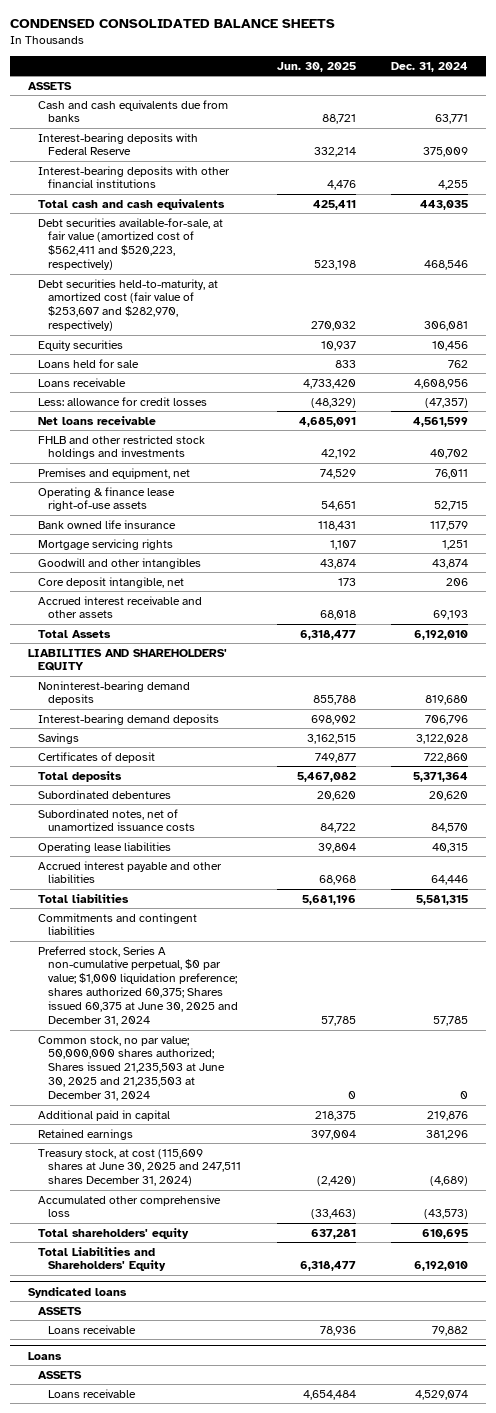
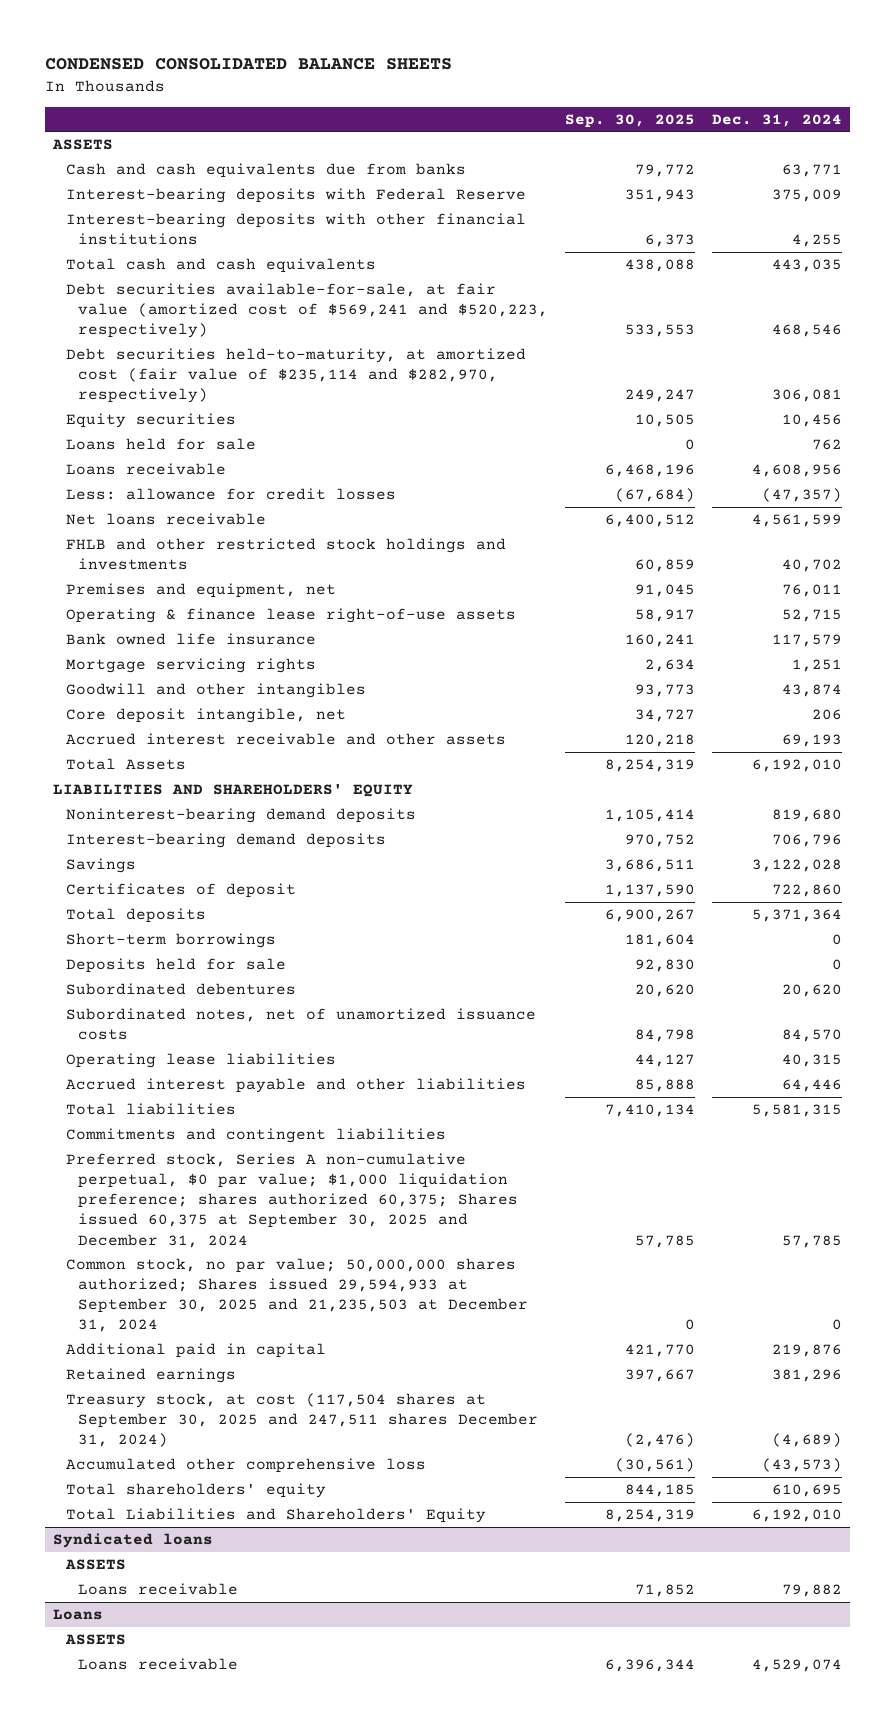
- | Jun. 30, 2025 | Dec. 31, 2024
+ | Sep. 30, 2025 | Dec. 31, 2024
- Debt securities available-for-sale, at fair value (amortized cost of $562,411 and $520,223, respectively) | 523,198 | 468,546
- Debt securities held-to-maturity, at amortized cost (fair value of $253,607 and $282,970, respectively) | 270,032 | 306,081
+ Debt securities available-for-sale, at fair value (amortized cost of $569,241 and $520,223, respectively) | 533,553 | 468,546
+ Debt securities held-to-maturity, at amortized cost (fair value of $235,114 and $282,970, respectively) | 249,247 | 306,081
+ Short-term borrowings | 181,604 | 0
+ Deposits held for sale | 92,830 | 0
- Preferred stock, Series A non-cumulative perpetual, $0 par value; $1,000 liquidation preference; shares authorized 60,375; Shares issued 60,375 at June 30, 2025 and December 31, 2024 | 57,785 | 57,785
- Common stock, no par value; 50,000,000 shares authorized; Shares issued 21,235,503 at June 30, 2025 and 21,235,503 at December 31, 2024 | 0 | 0
+ Preferred stock, Series A non-cumulative perpetual, $0 par value; $1,000 liquidation preference; shares authorized 60,375; Shares issued 60,375 at September 30, 2025 and December 31, 2024 | 57,785 | 57,785
+ Common stock, no par value; 50,000,000 shares authorized; Shares issued 29,594,933 at September 30, 2025 and 21,235,503 at December 31, 2024 | 0 | 0
- Treasury stock, at cost (115,609 shares at June 30, 2025 and 247,511 shares December 31, 2024) | (2,420) | (4,689)
+ Treasury stock, at cost (117,504 shares at September 30, 2025 and 247,511 shares December 31, 2024) | (2,476) | (4,689)

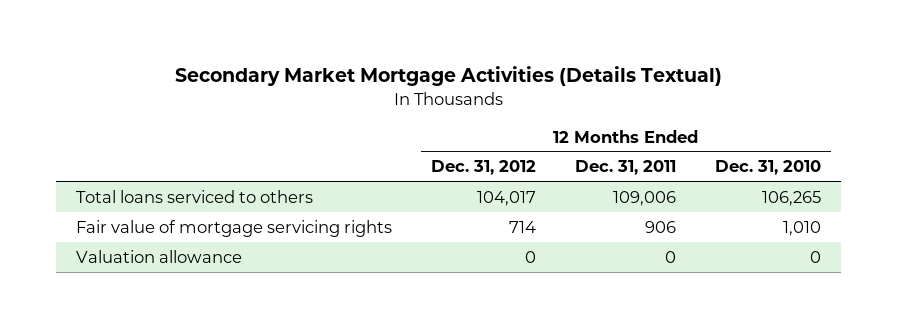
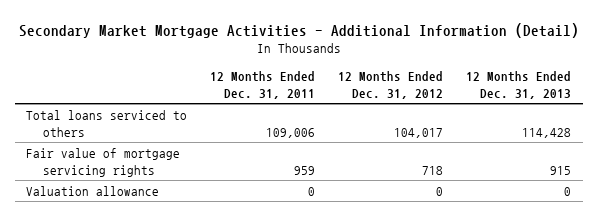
- Secondary Market Mortgage Activities (Details Textual)
+ Secondary Market Mortgage Activities - Additional Information (Detail)
- | 12 Months Ended Dec. 31, 2012 | 12 Months Ended Dec. 31, 2011 | 12 Months Ended Dec. 31, 2010
+ | 12 Months Ended Dec. 31, 2011 | 12 Months Ended Dec. 31, 2012 | 12 Months Ended Dec. 31, 2013
- Fair value of mortgage servicing rights | 714 | 906 | 1,010
+ Fair value of mortgage servicing rights | 959 | 718 | 915

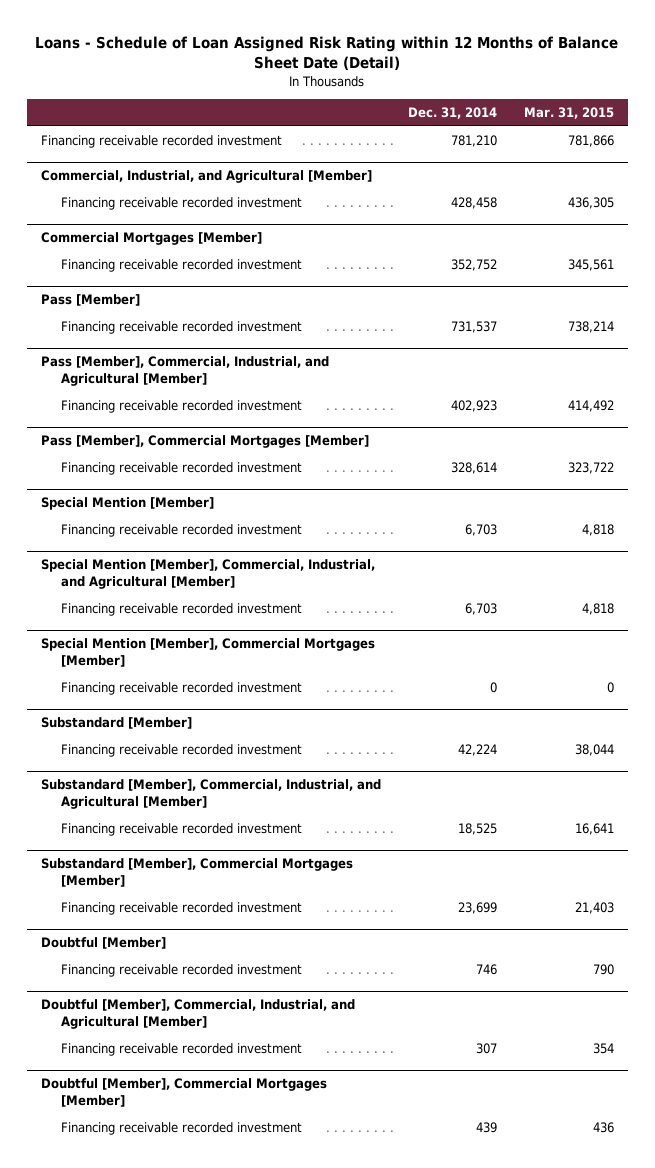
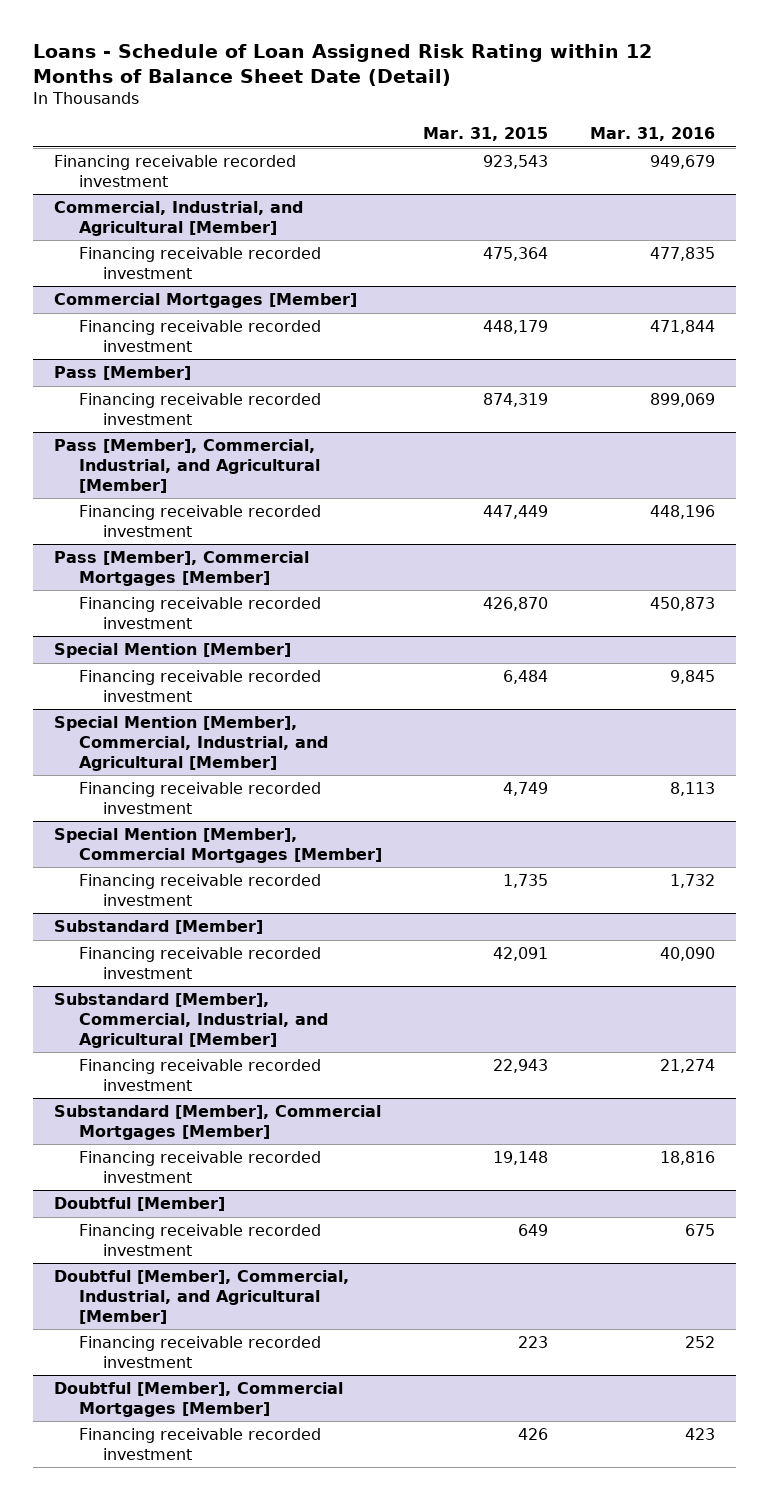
- | Dec. 31, 2014 | Mar. 31, 2015
+ | Mar. 31, 2015 | Mar. 31, 2016
- Financing receivable recorded investment | 781,210 | 781,866
+ Financing receivable recorded investment | 923,543 | 949,679
@ Commercial, Industrial, and Agricultural [Member]
- Financing receivable recorded investment | 428,458 | 436,305
+ Financing receivable recorded investment | 475,364 | 477,835
@ Commercial Mortgages [Member]
- Financing receivable recorded investment | 352,752 | 345,561
+ Financing receivable recorded investment | 448,179 | 471,844
@ Pass [Member]
- Financing receivable recorded investment | 731,537 | 738,214
+ Financing receivable recorded investment | 874,319 | 899,069
@ Pass [Member], Commercial, Industrial, and Agricultural [Member]
- Financing receivable recorded investment | 402,923 | 414,492
+ Financing receivable recorded investment | 447,449 | 448,196
@ Pass [Member], Commercial Mortgages [Member]
- Financing receivable recorded investment | 328,614 | 323,722
+ Financing receivable recorded investment | 426,870 | 450,873
@ Special Mention [Member]
- Financing receivable recorded investment | 6,703 | 4,818
+ Financing receivable recorded investment | 6,484 | 9,845
@ Special Mention [Member], Commercial, Industrial, and Agricultural [Member]
- Financing receivable recorded investment | 6,703 | 4,818
+ Financing receivable recorded investment | 4,749 | 8,113
@ Special Mention [Member], Commercial Mortgages [Member]
- Financing receivable recorded investment | 0 | 0
+ Financing receivable recorded investment | 1,735 | 1,732
@ Substandard [Member]
- Financing receivable recorded investment | 42,224 | 38,044
+ Financing receivable recorded investment | 42,091 | 40,090
@ Substandard [Member], Commercial, Industrial, and Agricultural [Member]
- Financing receivable recorded investment | 18,525 | 16,641
+ Financing receivable recorded investment | 22,943 | 21,274
@ Substandard [Member], Commercial Mortgages [Member]
- Financing receivable recorded investment | 23,699 | 21,403
+ Financing receivable recorded investment | 19,148 | 18,816
@ Doubtful [Member]
- Financing receivable recorded investment | 746 | 790
+ Financing receivable recorded investment | 649 | 675
@ Doubtful [Member], Commercial, Industrial, and Agricultural [Member]
- Financing receivable recorded investment | 307 | 354
+ Financing receivable recorded investment | 223 | 252
@ Doubtful [Member], Commercial Mortgages [Member]
- Financing receivable recorded investment | 439 | 436
+ Financing receivable recorded investment | 426 | 423

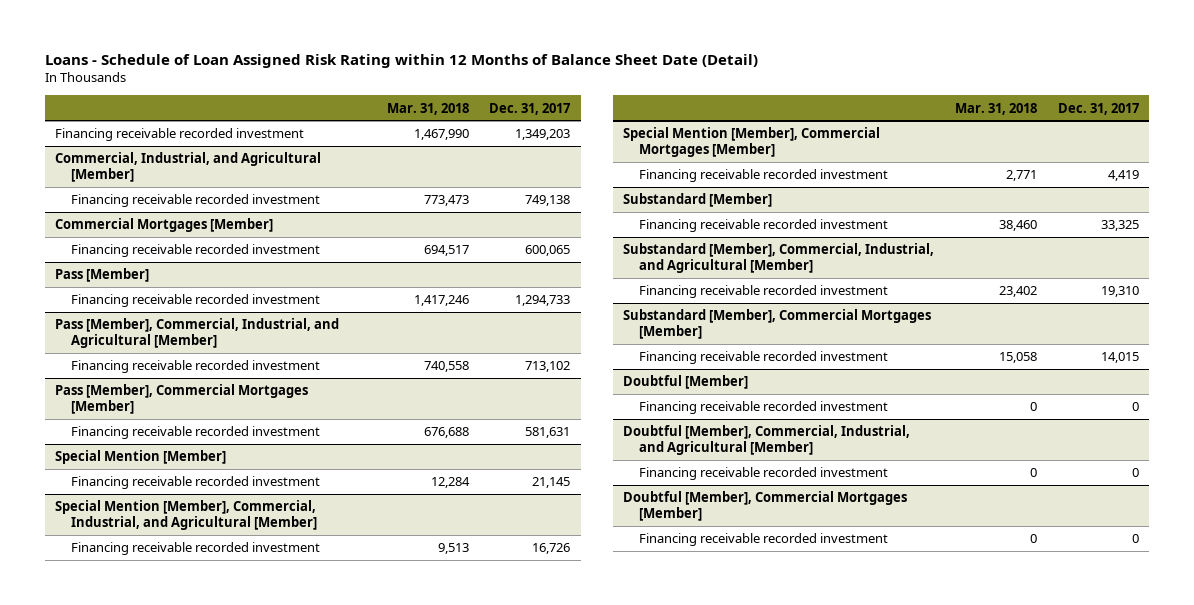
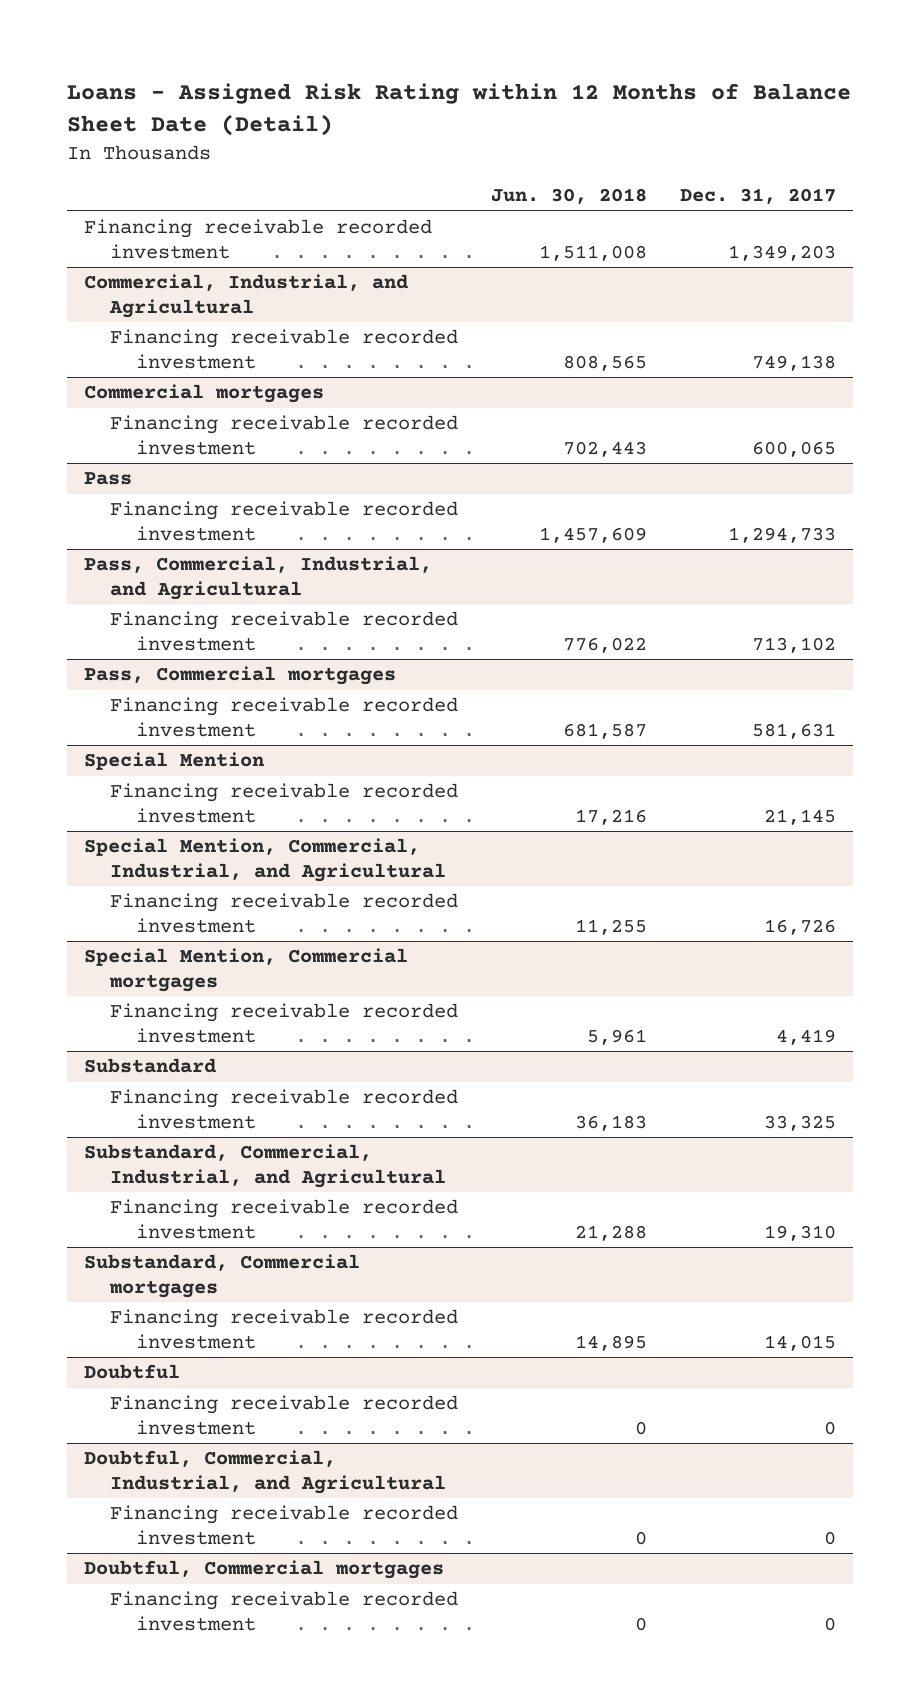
- Loans - Schedule of Loan Assigned Risk Rating within 12 Months of Balance Sheet Date (Detail)
+ Loans - Assigned Risk Rating within 12 Months of Balance Sheet Date (Detail)
- | Mar. 31, 2018 | Dec. 31, 2017
+ | Jun. 30, 2018 | Dec. 31, 2017
- Commercial, Industrial, and Agricultural [Member]
+ Commercial, Industrial, and Agricultural
- Commercial Mortgages [Member]
+ Commercial mortgages
- Pass [Member]
+ Pass
- Pass [Member], Commercial, Industrial, and Agricultural [Member]
+ Pass, Commercial, Industrial, and Agricultural
- Pass [Member], Commercial Mortgages [Member]
+ Pass, Commercial mortgages
- Special Mention [Member]
+ Special Mention
- Special Mention [Member], Commercial, Industrial, and Agricultural [Member]
+ Special Mention, Commercial, Industrial, and Agricultural
- Special Mention [Member], Commercial Mortgages [Member]
+ Special Mention, Commercial mortgages
- Substandard [Member]
+ Substandard
- Substandard [Member], Commercial, Industrial, and Agricultural [Member]
+ Substandard, Commercial, Industrial, and Agricultural
- Substandard [Member], Commercial Mortgages [Member]
+ Substandard, Commercial mortgages
- Doubtful [Member]
+ Doubtful
- Doubtful [Member], Commercial, Industrial, and Agricultural [Member]
+ Doubtful, Commercial, Industrial, and Agricultural
- Doubtful [Member], Commercial Mortgages [Member]
+ Doubtful, Commercial mortgages

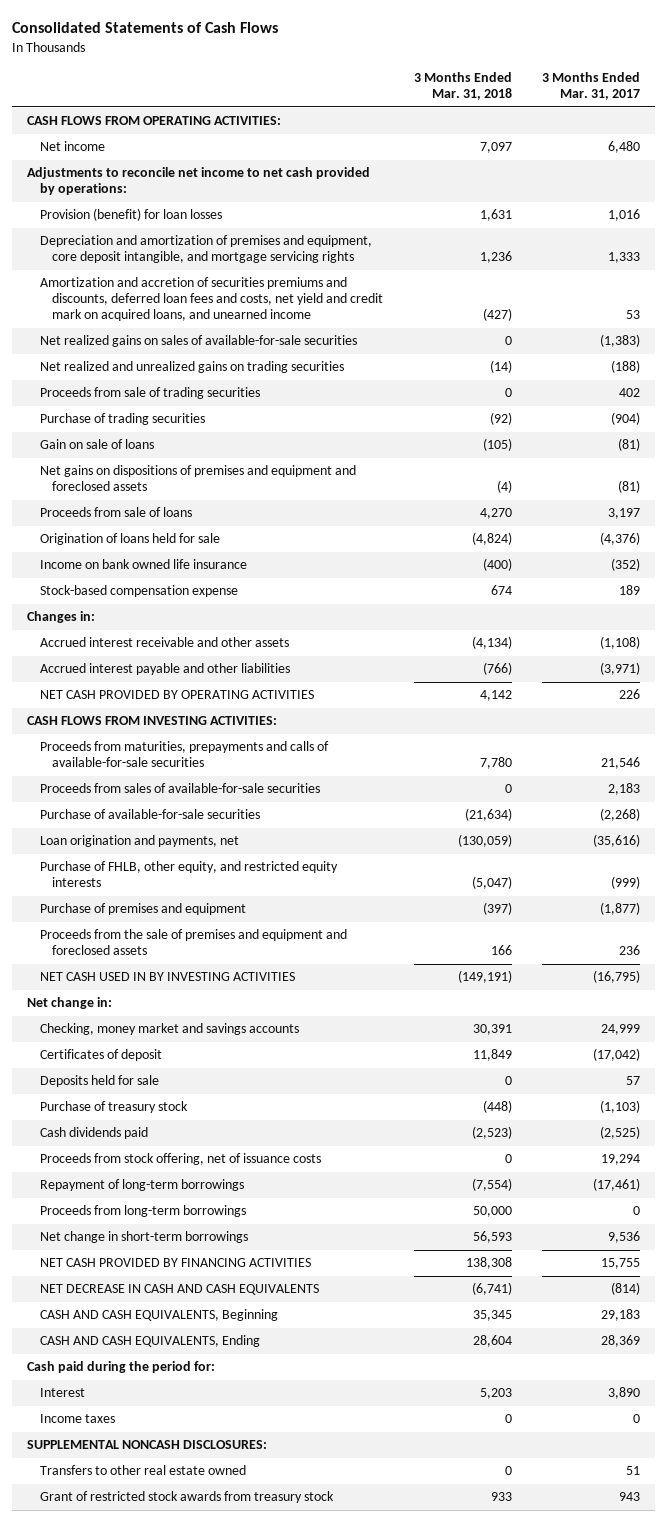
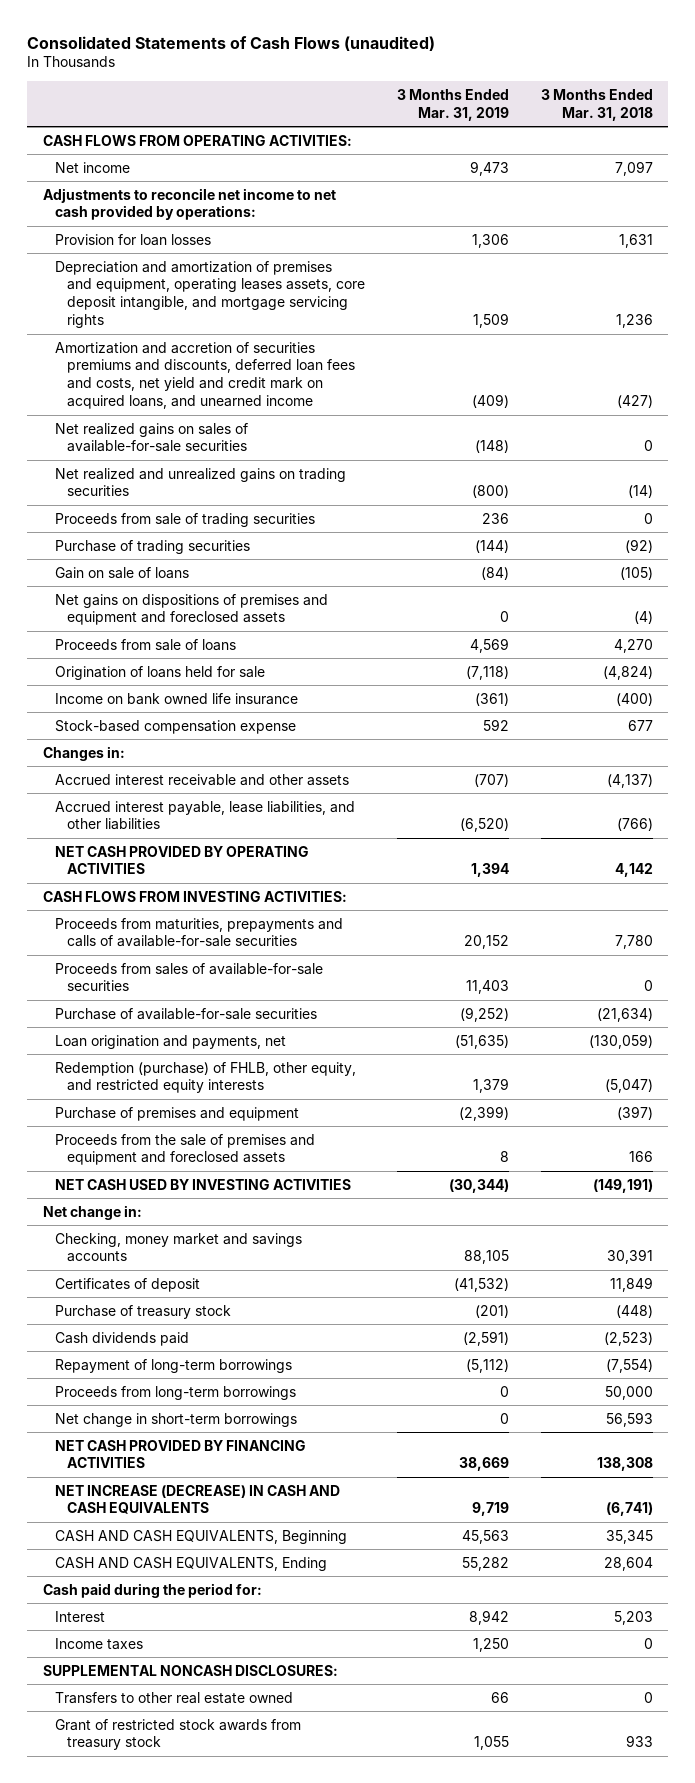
- Consolidated Statements of Cash Flows
+ Consolidated Statements of Cash Flows (unaudited)
- | 3 Months Ended Mar. 31, 2018 | 3 Months Ended Mar. 31, 2017
+ | 3 Months Ended Mar. 31, 2019 | 3 Months Ended Mar. 31, 2018
- Provision (benefit) for loan losses | 1,631 | 1,016
- Depreciation and amortization of premises and equipment, core deposit intangible, and mortgage servicing rights | 1,236 | 1,333
+ Provision for loan losses | 1,306 | 1,631
+ Depreciation and amortization of premises and equipment, operating leases assets, core deposit intangible, and mortgage servicing rights | 1,509 | 1,236
- Stock-based compensation expense | 674 | 189
+ Stock-based compensation expense | 592 | 677
- Accrued interest receivable and other assets | (4,134) | (1,108)
- Accrued interest payable and other liabilities | (766) | (3,971)
+ Accrued interest receivable and other assets | (707) | (4,137)
+ Accrued interest payable, lease liabilities, and other liabilities | (6,520) | (766)
- Purchase of FHLB, other equity, and restricted equity interests | (5,047) | (999)
+ Redemption (purchase) of FHLB, other equity, and restricted equity interests | 1,379 | (5,047)
- NET CASH USED IN BY INVESTING ACTIVITIES | (149,191) | (16,795)
+ NET CASH USED BY INVESTING ACTIVITIES | (30,344) | (149,191)
- Deposits held for sale | 0 | 57
- Proceeds from stock offering, net of issuance costs | 0 | 19,294
- NET DECREASE IN CASH AND CASH EQUIVALENTS | (6,741) | (814)
+ NET INCREASE (DECREASE) IN CASH AND CASH EQUIVALENTS | 9,719 | (6,741)

